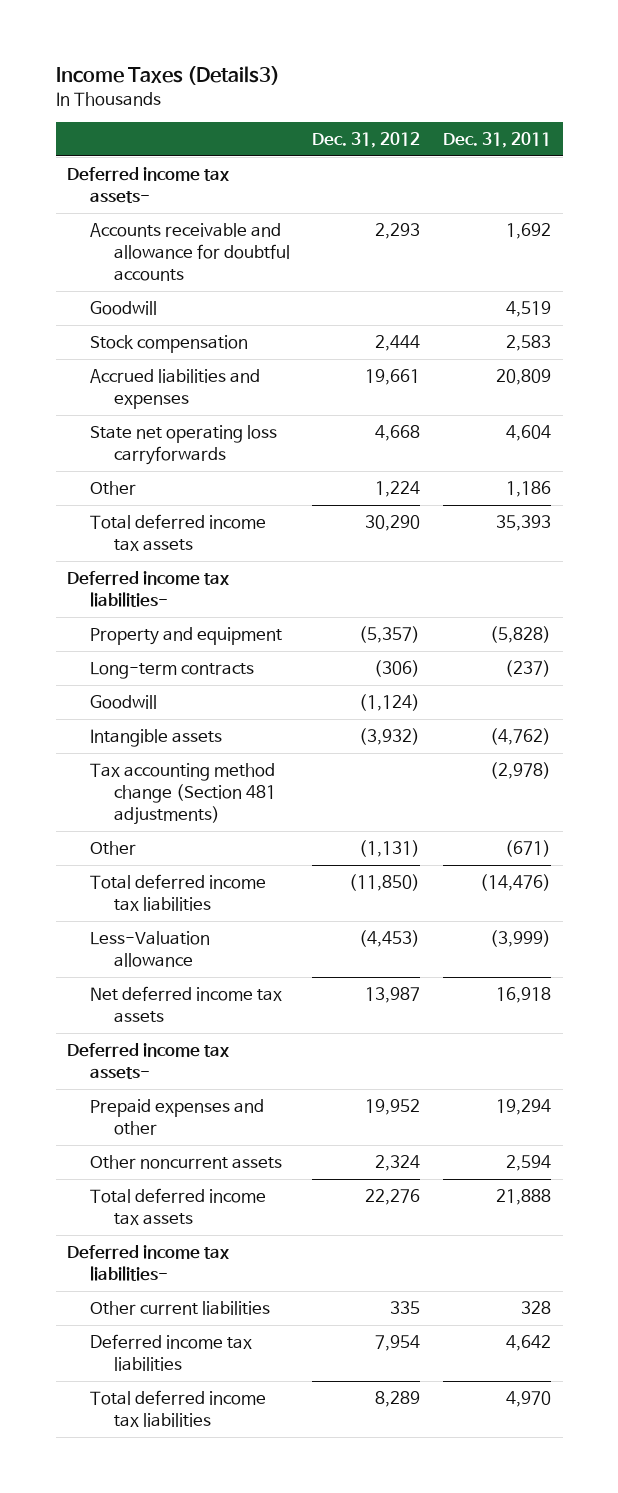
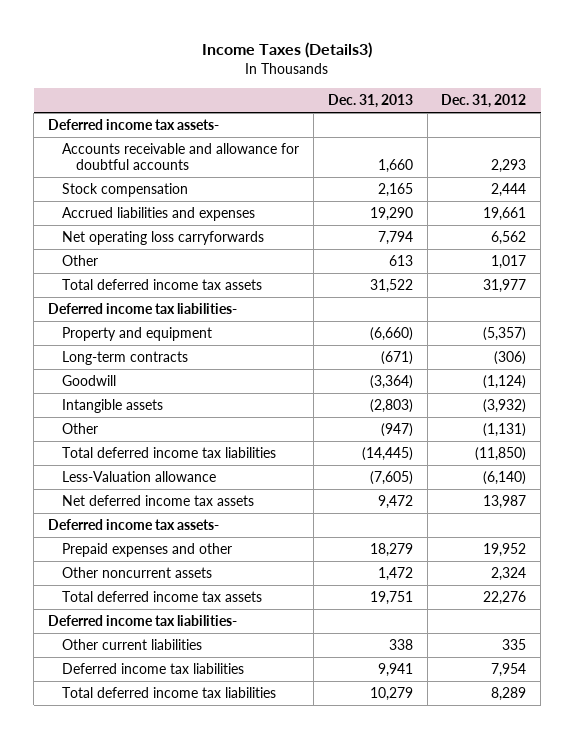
- | Dec. 31, 2012 | Dec. 31, 2011
+ | Dec. 31, 2013 | Dec. 31, 2012
- Goodwill | | 4,519
- State net operating loss carryforwards | 4,668 | 4,604
- Other | 1,224 | 1,186
- Total deferred income tax assets | 30,290 | 35,393
+ Net operating loss carryforwards | 7,794 | 6,562
+ Other | 613 | 1,017
+ Total deferred income tax assets | 31,522 | 31,977
- Tax accounting method change (Section 481 adjustments) | | (2,978)
- Less-Valuation allowance | (4,453) | (3,999)
+ Less-Valuation allowance | (7,605) | (6,140)

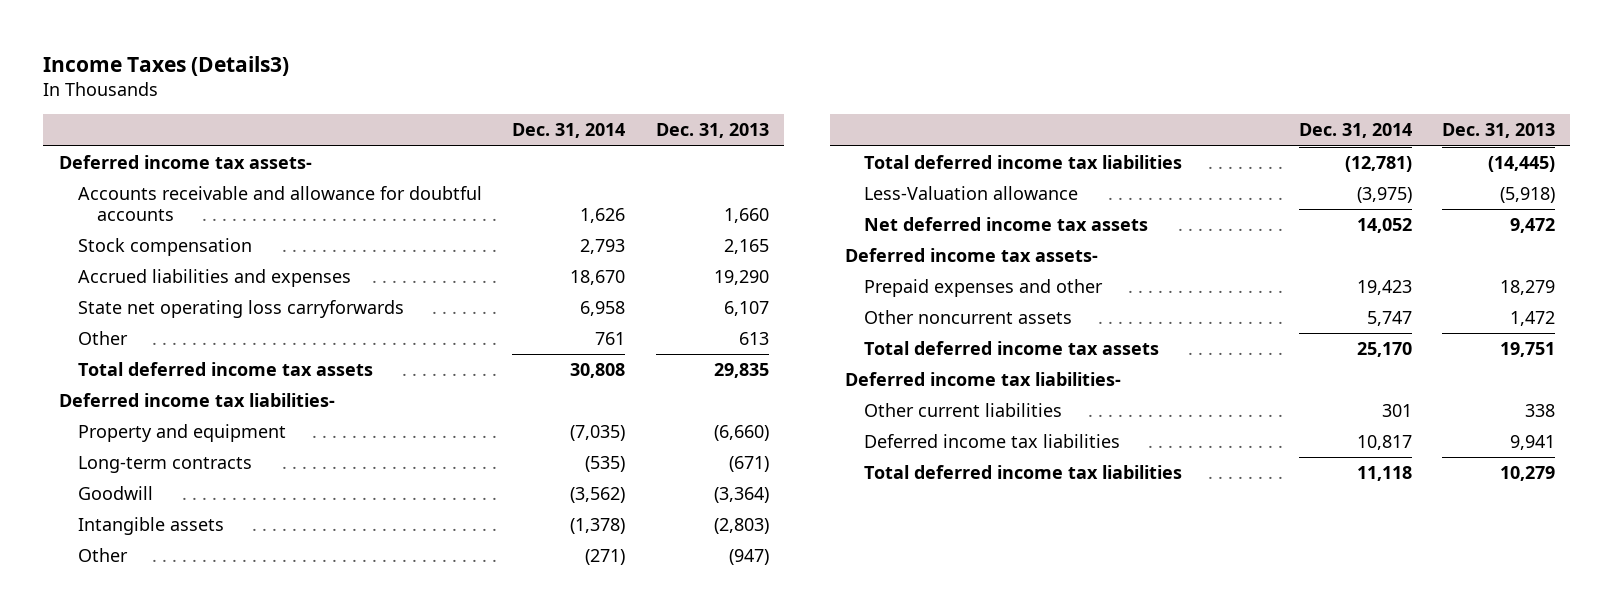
- | Dec. 31, 2013 | Dec. 31, 2012
+ | Dec. 31, 2014 | Dec. 31, 2013
- Net operating loss carryforwards | 7,794 | 6,562
+ State net operating loss carryforwards | 6,958 | 6,107
- Total deferred income tax assets | 31,522 | 31,977
+ Total deferred income tax assets | 30,808 | 29,835
- Less-Valuation allowance | (7,605) | (6,140)
+ Less-Valuation allowance | (3,975) | (5,918)

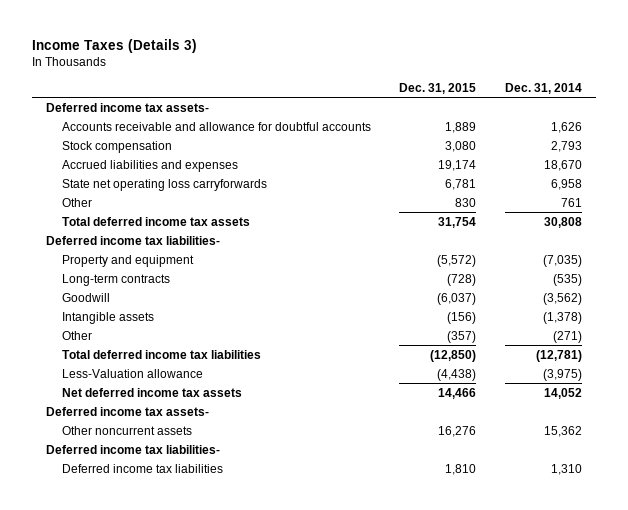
- Income Taxes (Details3)
+ Income Taxes (Details 3)
- | Dec. 31, 2014 | Dec. 31, 2013
+ | Dec. 31, 2015 | Dec. 31, 2014
- Prepaid expenses and other | 19,423 | 18,279
- Other noncurrent assets | 5,747 | 1,472
- Total deferred income tax assets | 25,170 | 19,751
+ Other noncurrent assets | 16,276 | 15,362
- Other current liabilities | 301 | 338
- Deferred income tax liabilities | 10,817 | 9,941
- Total deferred income tax liabilities | 11,118 | 10,279
+ Deferred income tax liabilities | 1,810 | 1,310

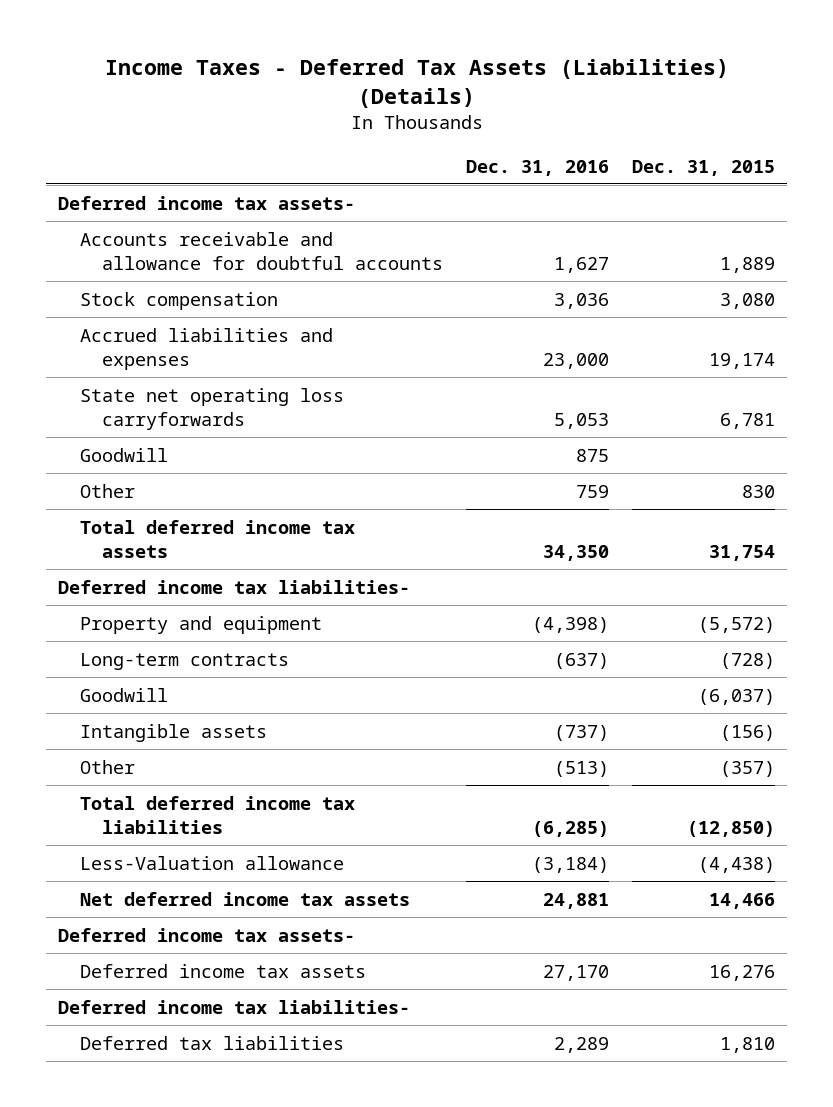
- Income Taxes (Details 3)
+ Income Taxes - Deferred Tax Assets (Liabilities) (Details)
- | Dec. 31, 2015 | Dec. 31, 2014
+ | Dec. 31, 2016 | Dec. 31, 2015
+ Goodwill | 875 |
- Other noncurrent assets | 16,276 | 15,362
+ Deferred income tax assets | 27,170 | 16,276
- Deferred income tax liabilities | 1,810 | 1,310
+ Deferred tax liabilities | 2,289 | 1,810

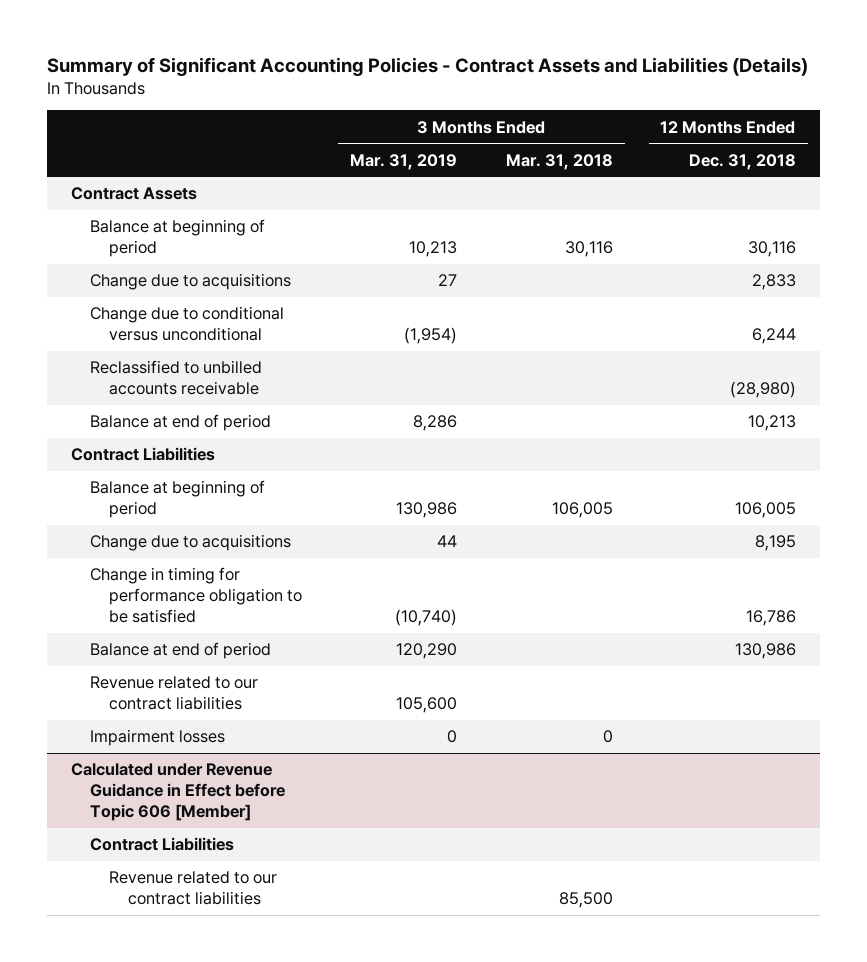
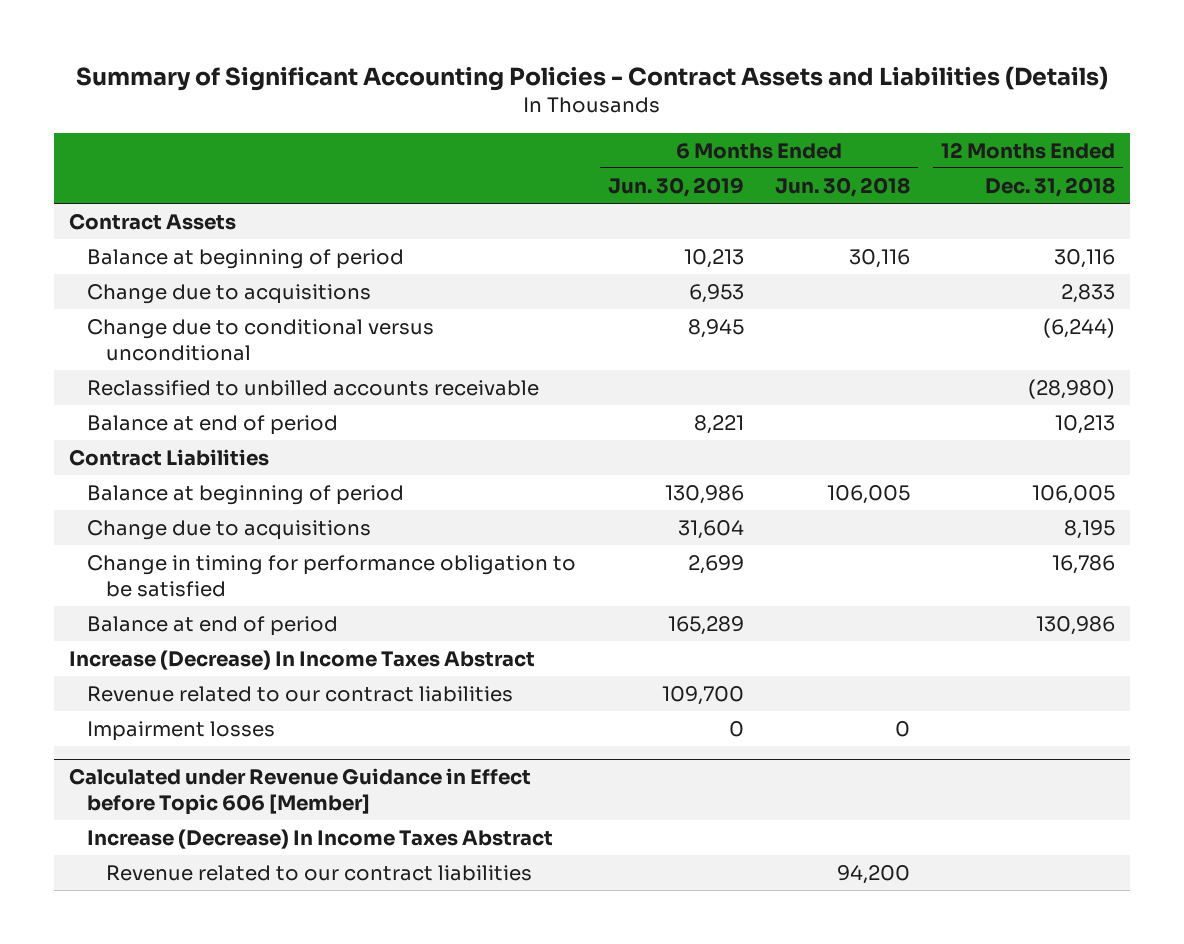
- | 3 Months Ended Mar. 31, 2019 | 3 Months Ended Mar. 31, 2018 | 12 Months Ended Dec. 31, 2018
+ | 6 Months Ended Jun. 30, 2019 | 6 Months Ended Jun. 30, 2018 | 12 Months Ended Dec. 31, 2018
- Change due to conditional versus unconditional | (1,954) | | 6,244
+ Change due to conditional versus unconditional | 8,945 | | (6,244)
+ Increase (Decrease) In Income Taxes Abstract
@ Calculated under Revenue Guidance in Effect before Topic 606 [Member]
- Contract Liabilities
+ Increase (Decrease) In Income Taxes Abstract

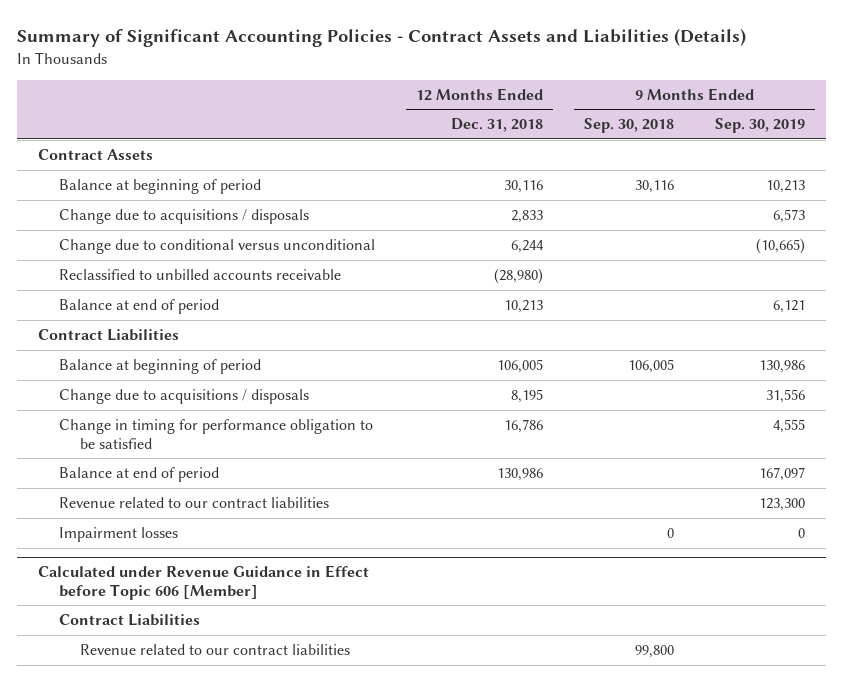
- | 6 Months Ended Jun. 30, 2019 | 6 Months Ended Jun. 30, 2018 | 12 Months Ended Dec. 31, 2018
+ | 12 Months Ended Dec. 31, 2018 | 9 Months Ended Sep. 30, 2018 | 9 Months Ended Sep. 30, 2019
- Change due to acquisitions | 6,953 | | 2,833
- Change due to conditional versus unconditional | 8,945 | | (6,244)
+ Change due to acquisitions / disposals | 2,833 | | 6,573
+ Change due to conditional versus unconditional | 6,244 | | (10,665)
- Change due to acquisitions | 31,604 | | 8,195
+ Change due to acquisitions / disposals | 8,195 | | 31,556
- Increase (Decrease) In Income Taxes Abstract
@ Calculated under Revenue Guidance in Effect before Topic 606 [Member]
- Increase (Decrease) In Income Taxes Abstract
+ Contract Liabilities

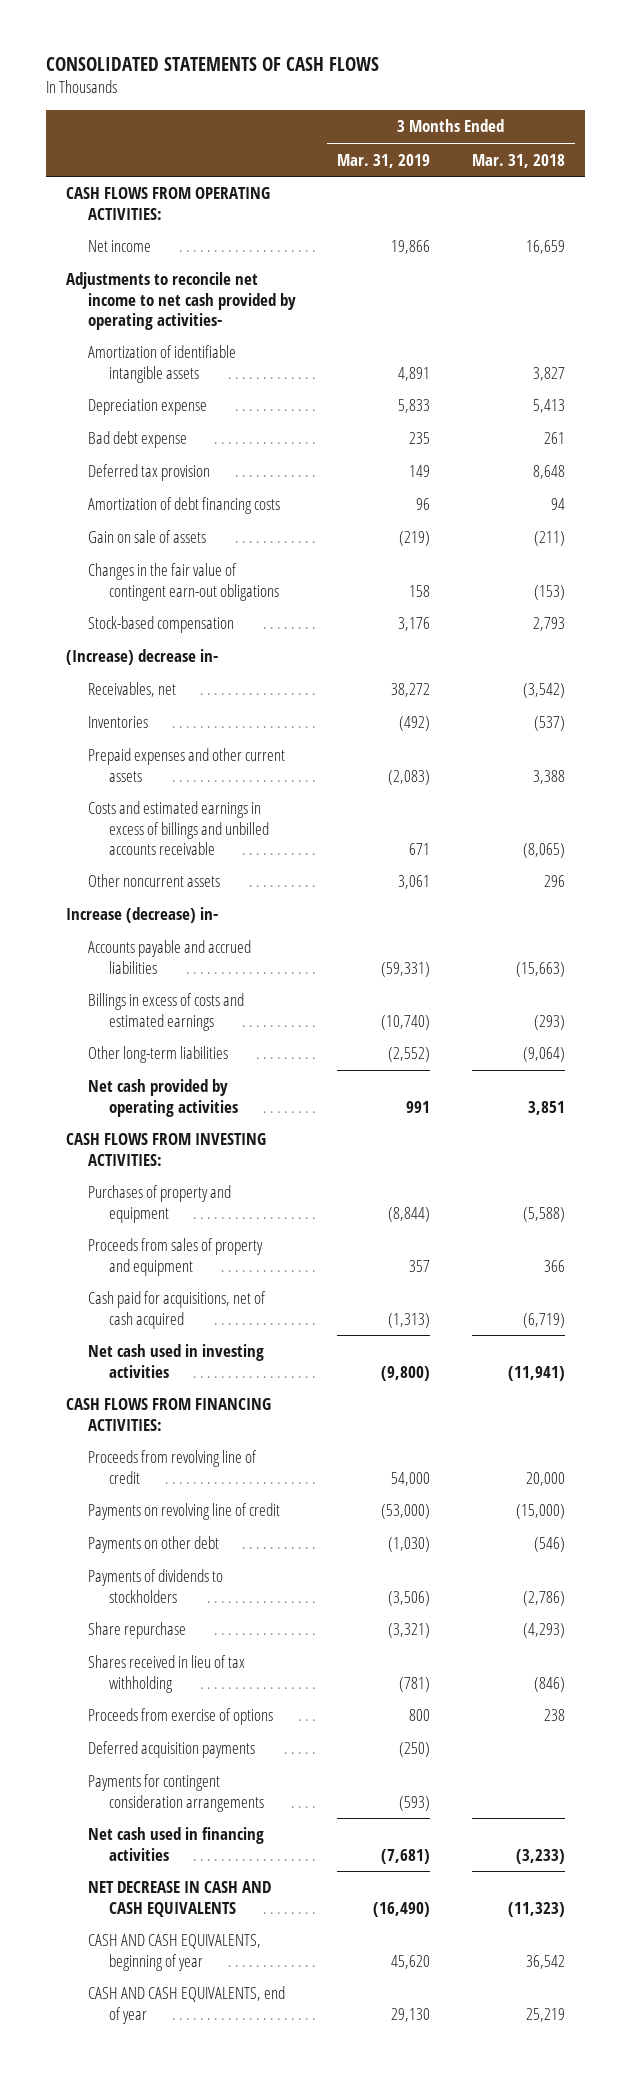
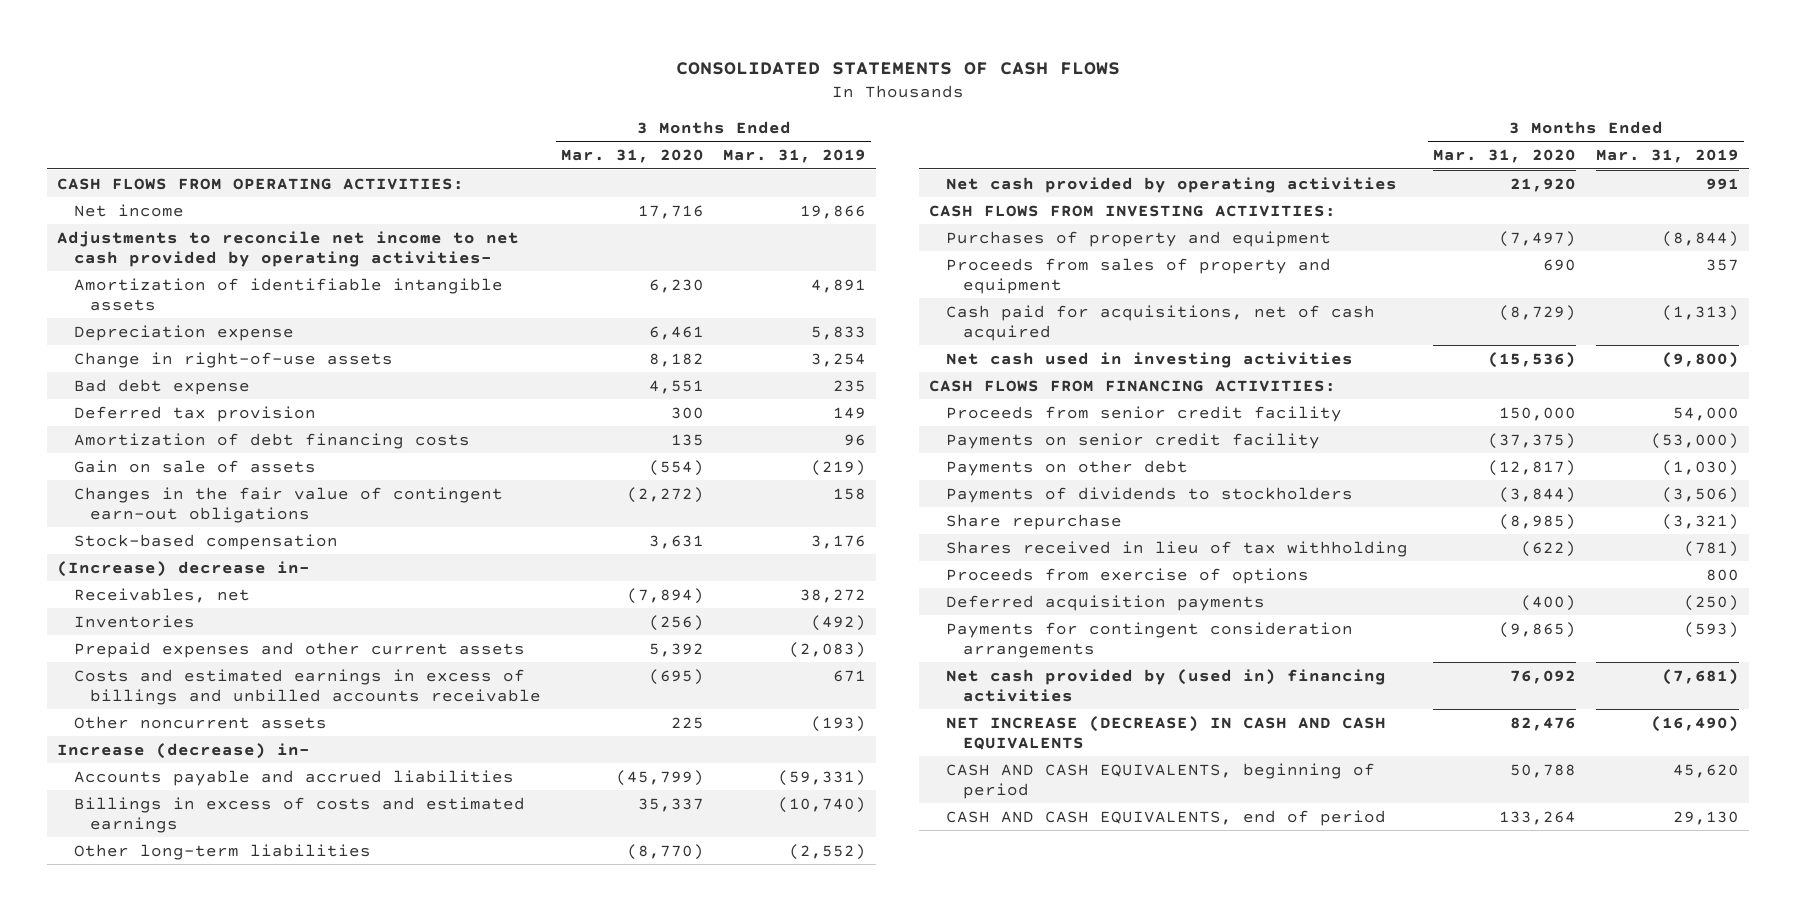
- | 3 Months Ended Mar. 31, 2019 | 3 Months Ended Mar. 31, 2018
+ | 3 Months Ended Mar. 31, 2020 | 3 Months Ended Mar. 31, 2019
+ Change in right-of-use assets | 8,182 | 3,254
- Other noncurrent assets | 3,061 | 296
+ Other noncurrent assets | 225 | (193)
- Proceeds from revolving line of credit | 54,000 | 20,000
- Payments on revolving line of credit | (53,000) | (15,000)
+ Proceeds from senior credit facility | 150,000 | 54,000
+ Payments on senior credit facility | (37,375) | (53,000)
- Net cash used in financing activities | (7,681) | (3,233)
- NET DECREASE IN CASH AND CASH EQUIVALENTS | (16,490) | (11,323)
- CASH AND CASH EQUIVALENTS, beginning of year | 45,620 | 36,542
- CASH AND CASH EQUIVALENTS, end of year | 29,130 | 25,219
+ Net cash provided by (used in) financing activities | 76,092 | (7,681)
+ NET INCREASE (DECREASE) IN CASH AND CASH EQUIVALENTS | 82,476 | (16,490)
+ CASH AND CASH EQUIVALENTS, beginning of period | 50,788 | 45,620
+ CASH AND CASH EQUIVALENTS, end of period | 133,264 | 29,130

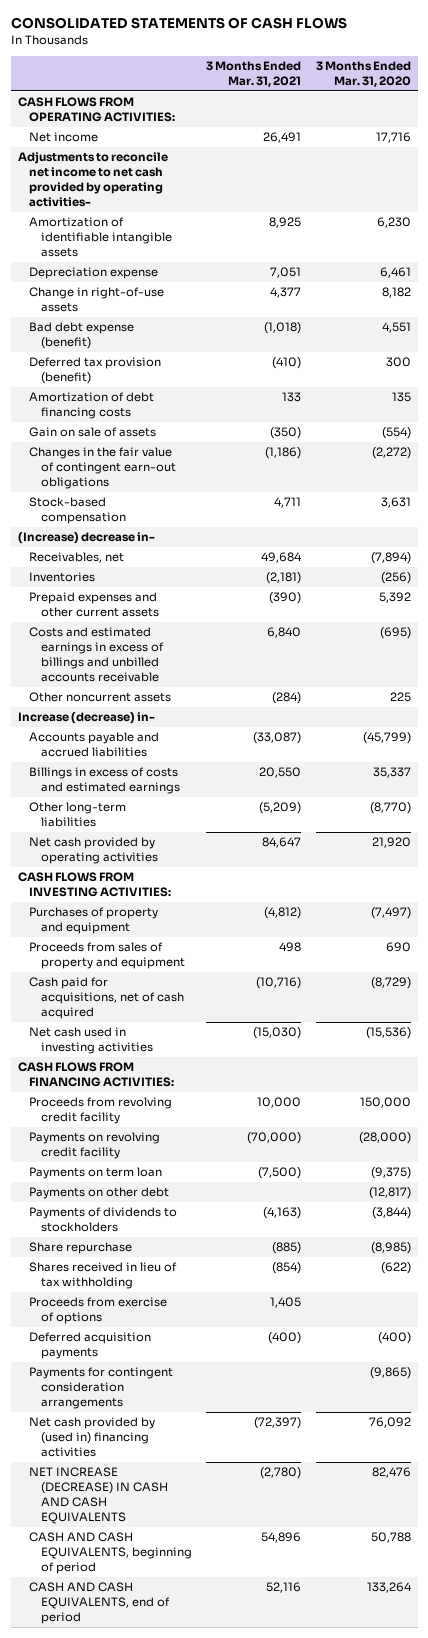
- | 3 Months Ended Mar. 31, 2020 | 3 Months Ended Mar. 31, 2019
+ | 3 Months Ended Mar. 31, 2021 | 3 Months Ended Mar. 31, 2020
- Bad debt expense | 4,551 | 235
- Deferred tax provision | 300 | 149
+ Bad debt expense (benefit) | (1,018) | 4,551
+ Deferred tax provision (benefit) | (410) | 300
- Proceeds from senior credit facility | 150,000 | 54,000
- Payments on senior credit facility | (37,375) | (53,000)
+ Proceeds from revolving credit facility | 10,000 | 150,000
+ Payments on revolving credit facility | (70,000) | (28,000)
+ Payments on term loan | (7,500) | (9,375)

